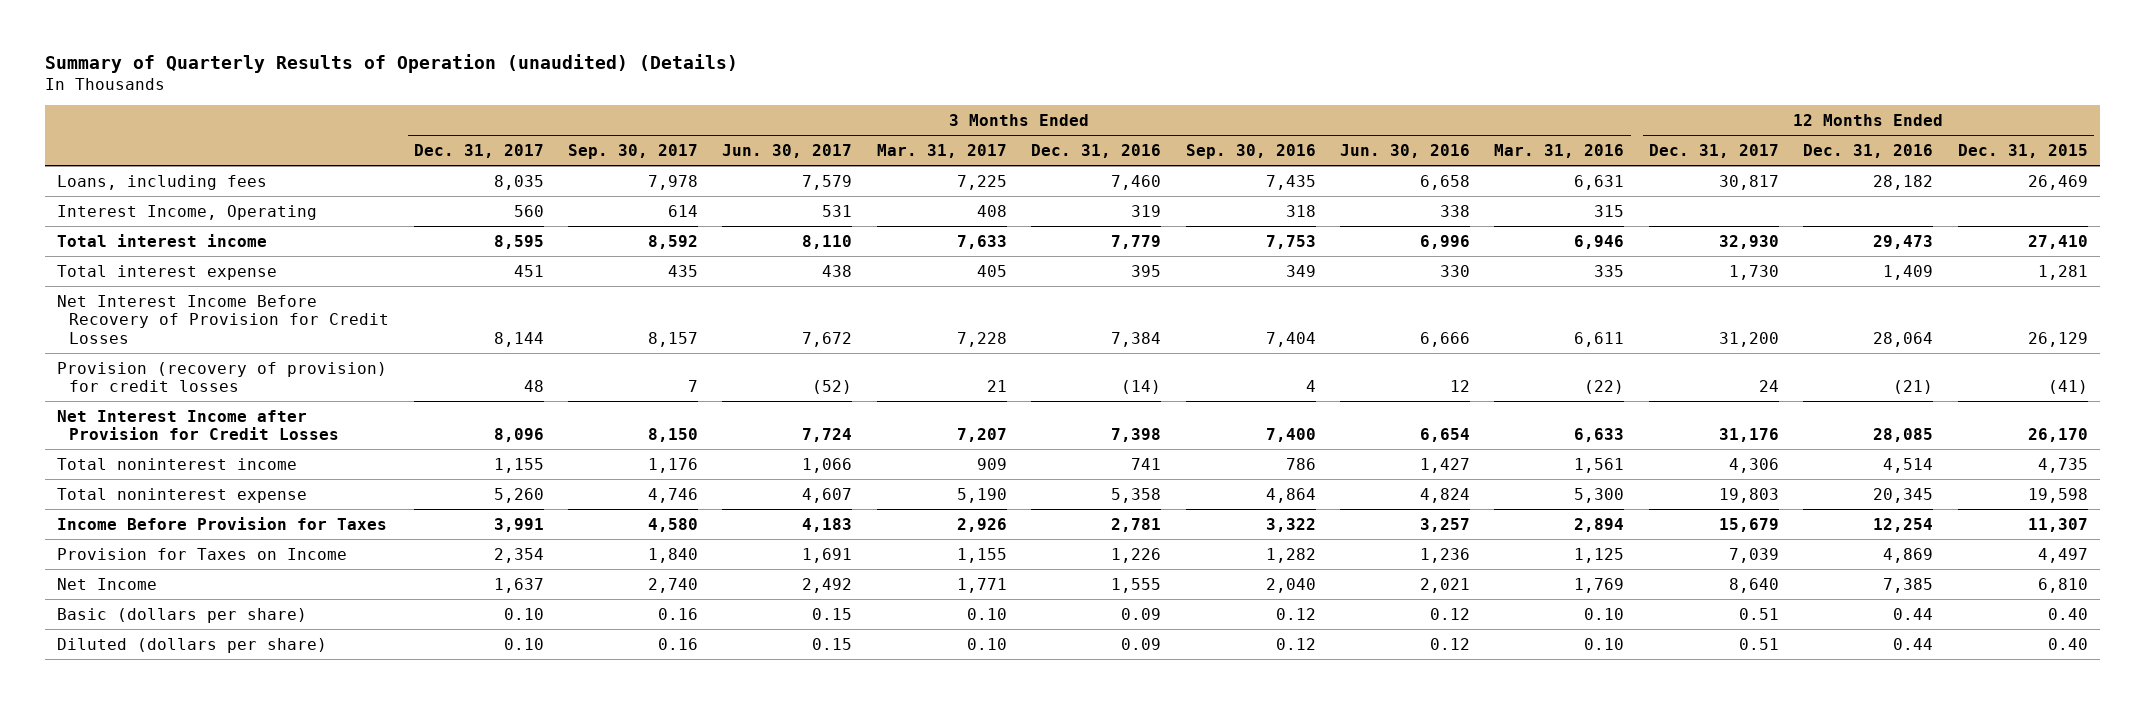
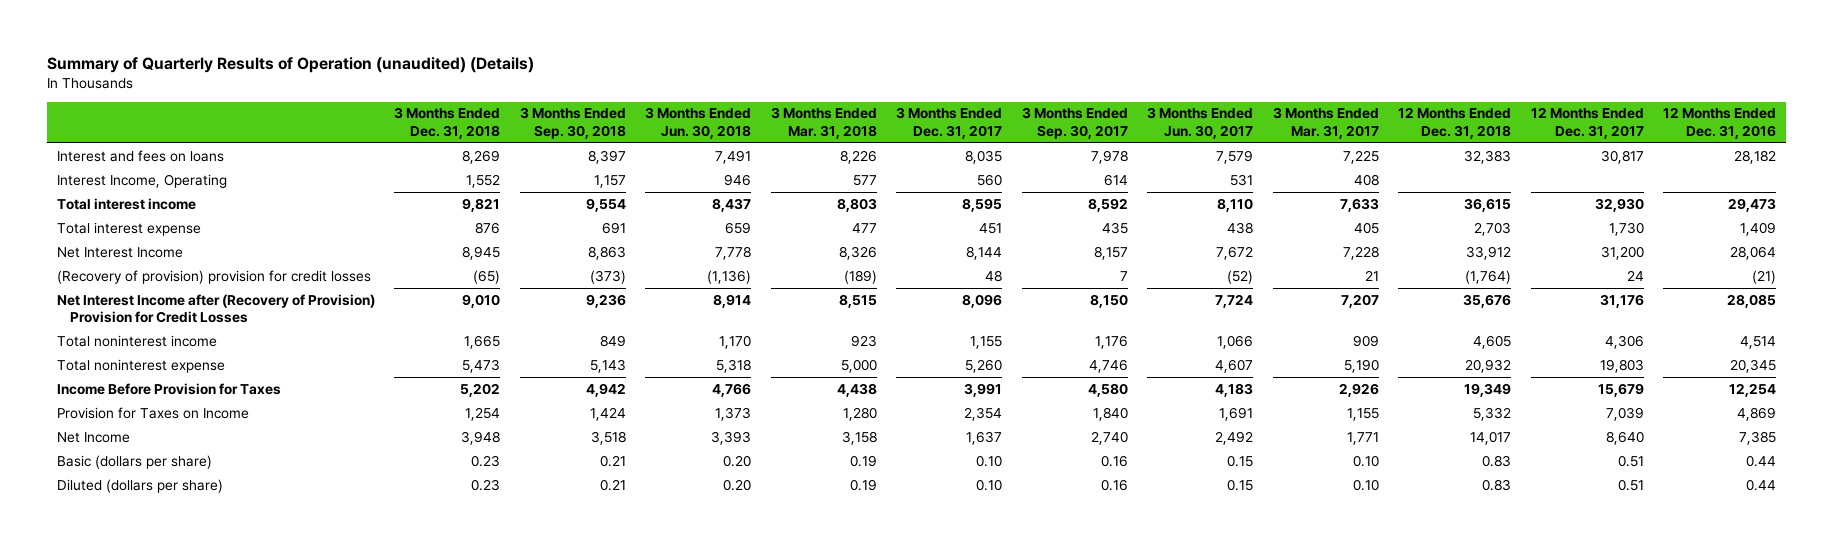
- | 3 Months Ended Dec. 31, 2017 | 3 Months Ended Sep. 30, 2017 | 3 Months Ended Jun. 30, 2017 | 3 Months Ended Mar. 31, 2017 | 3 Months Ended Dec. 31, 2016 | 3 Months Ended Sep. 30, 2016 | 3 Months Ended Jun. 30, 2016 | 3 Months Ended Mar. 31, 2016 | 12 Months Ended Dec. 31, 2017 | 12 Months Ended Dec. 31, 2016 | 12 Months Ended Dec. 31, 2015
+ | 3 Months Ended Dec. 31, 2018 | 3 Months Ended Sep. 30, 2018 | 3 Months Ended Jun. 30, 2018 | 3 Months Ended Mar. 31, 2018 | 3 Months Ended Dec. 31, 2017 | 3 Months Ended Sep. 30, 2017 | 3 Months Ended Jun. 30, 2017 | 3 Months Ended Mar. 31, 2017 | 12 Months Ended Dec. 31, 2018 | 12 Months Ended Dec. 31, 2017 | 12 Months Ended Dec. 31, 2016
- Loans, including fees | 8,035 | 7,978 | 7,579 | 7,225 | 7,460 | 7,435 | 6,658 | 6,631 | 30,817 | 28,182 | 26,469
+ Interest and fees on loans | 8,269 | 8,397 | 7,491 | 8,226 | 8,035 | 7,978 | 7,579 | 7,225 | 32,383 | 30,817 | 28,182
- Net Interest Income Before Recovery of Provision for Credit Losses | 8,144 | 8,157 | 7,672 | 7,228 | 7,384 | 7,404 | 6,666 | 6,611 | 31,200 | 28,064 | 26,129
- Provision (recovery of provision) for credit losses | 48 | 7 | (52) | 21 | (14) | 4 | 12 | (22) | 24 | (21) | (41)
- Net Interest Income after Provision for Credit Losses | 8,096 | 8,150 | 7,724 | 7,207 | 7,398 | 7,400 | 6,654 | 6,633 | 31,176 | 28,085 | 26,170
+ Net Interest Income | 8,945 | 8,863 | 7,778 | 8,326 | 8,144 | 8,157 | 7,672 | 7,228 | 33,912 | 31,200 | 28,064
+ (Recovery of provision) provision for credit losses | (65) | (373) | (1,136) | (189) | 48 | 7 | (52) | 21 | (1,764) | 24 | (21)
+ Net Interest Income after (Recovery of Provision) Provision for Credit Losses | 9,010 | 9,236 | 8,914 | 8,515 | 8,096 | 8,150 | 7,724 | 7,207 | 35,676 | 31,176 | 28,085

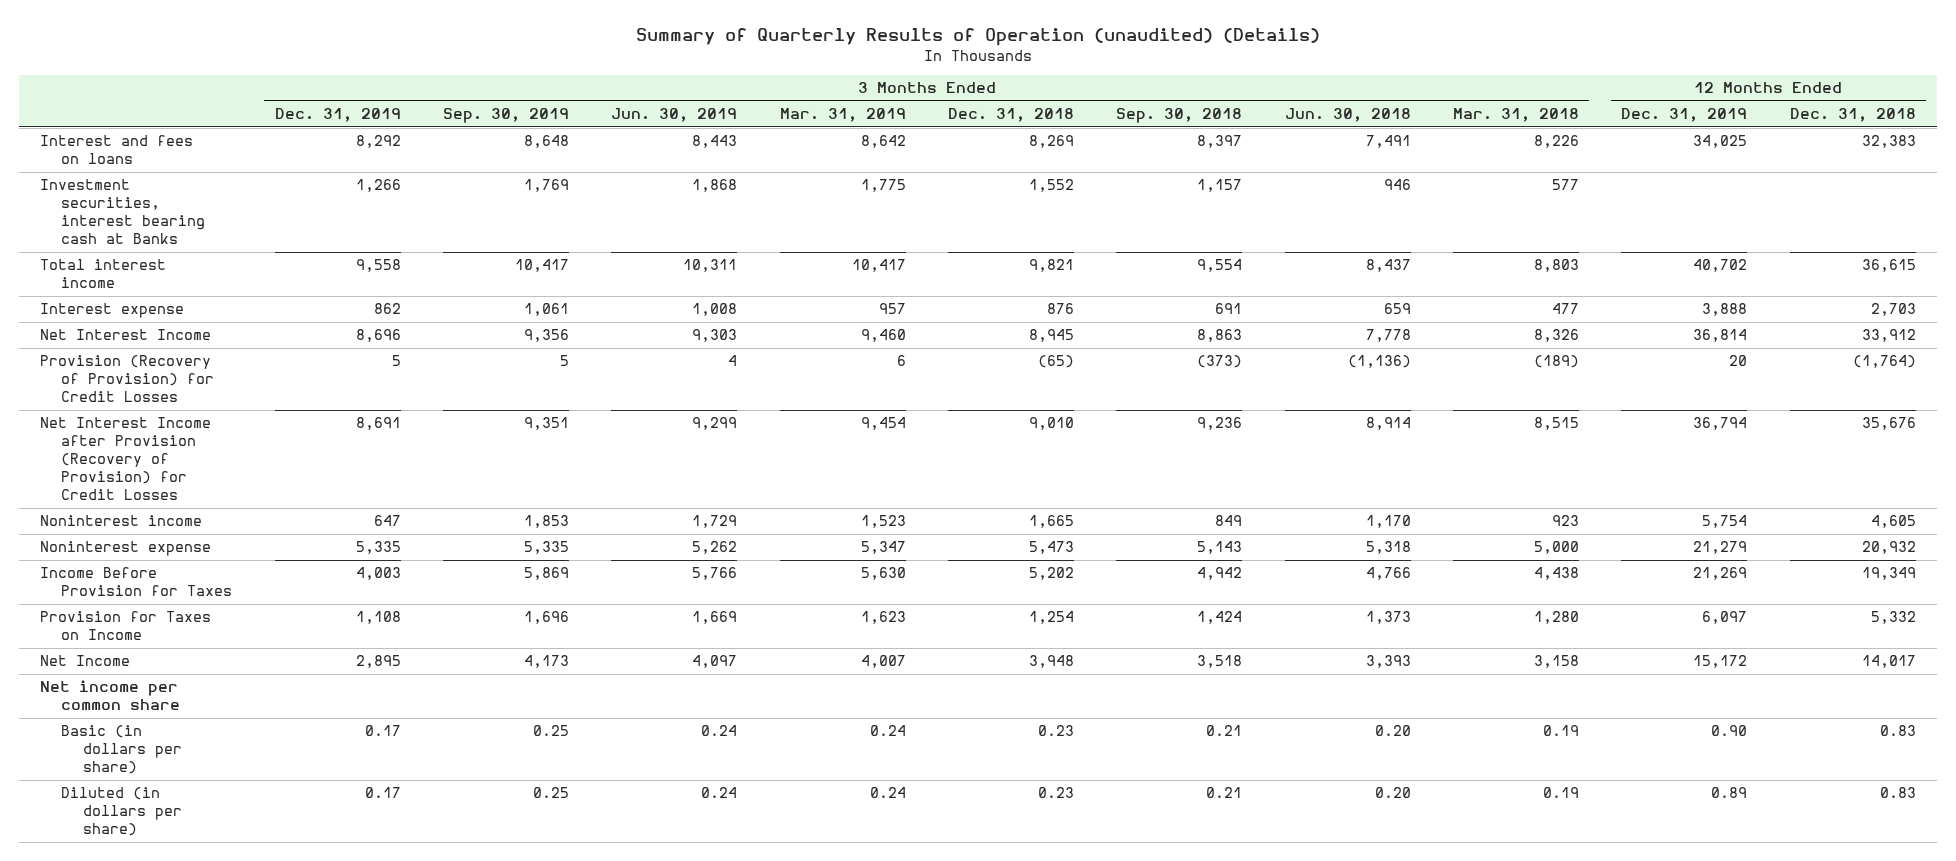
- | 3 Months Ended Dec. 31, 2018 | 3 Months Ended Sep. 30, 2018 | 3 Months Ended Jun. 30, 2018 | 3 Months Ended Mar. 31, 2018 | 3 Months Ended Dec. 31, 2017 | 3 Months Ended Sep. 30, 2017 | 3 Months Ended Jun. 30, 2017 | 3 Months Ended Mar. 31, 2017 | 12 Months Ended Dec. 31, 2018 | 12 Months Ended Dec. 31, 2017 | 12 Months Ended Dec. 31, 2016
+ | 3 Months Ended Dec. 31, 2019 | 3 Months Ended Sep. 30, 2019 | 3 Months Ended Jun. 30, 2019 | 3 Months Ended Mar. 31, 2019 | 3 Months Ended Dec. 31, 2018 | 3 Months Ended Sep. 30, 2018 | 3 Months Ended Jun. 30, 2018 | 3 Months Ended Mar. 31, 2018 | 12 Months Ended Dec. 31, 2019 | 12 Months Ended Dec. 31, 2018
- Interest Income, Operating | 1,552 | 1,157 | 946 | 577 | 560 | 614 | 531 | 408 | | |
+ Investment securities, interest bearing cash at Banks | 1,266 | 1,769 | 1,868 | 1,775 | 1,552 | 1,157 | 946 | 577 | |
- Total interest expense | 876 | 691 | 659 | 477 | 451 | 435 | 438 | 405 | 2,703 | 1,730 | 1,409
+ Interest expense | 862 | 1,061 | 1,008 | 957 | 876 | 691 | 659 | 477 | 3,888 | 2,703
- (Recovery of provision) provision for credit losses | (65) | (373) | (1,136) | (189) | 48 | 7 | (52) | 21 | (1,764) | 24 | (21)
- Net Interest Income after (Recovery of Provision) Provision for Credit Losses | 9,010 | 9,236 | 8,914 | 8,515 | 8,096 | 8,150 | 7,724 | 7,207 | 35,676 | 31,176 | 28,085
- Total noninterest income | 1,665 | 849 | 1,170 | 923 | 1,155 | 1,176 | 1,066 | 909 | 4,605 | 4,306 | 4,514
- Total noninterest expense | 5,473 | 5,143 | 5,318 | 5,000 | 5,260 | 4,746 | 4,607 | 5,190 | 20,932 | 19,803 | 20,345
+ Provision (Recovery of Provision) for Credit Losses | 5 | 5 | 4 | 6 | (65) | (373) | (1,136) | (189) | 20 | (1,764)
+ Net Interest Income after Provision (Recovery of Provision) for Credit Losses | 8,691 | 9,351 | 9,299 | 9,454 | 9,010 | 9,236 | 8,914 | 8,515 | 36,794 | 35,676
+ Noninterest income | 647 | 1,853 | 1,729 | 1,523 | 1,665 | 849 | 1,170 | 923 | 5,754 | 4,605
+ Noninterest expense | 5,335 | 5,335 | 5,262 | 5,347 | 5,473 | 5,143 | 5,318 | 5,000 | 21,279 | 20,932
- Basic (dollars per share) | 0.23 | 0.21 | 0.20 | 0.19 | 0.10 | 0.16 | 0.15 | 0.10 | 0.83 | 0.51 | 0.44
- Diluted (dollars per share) | 0.23 | 0.21 | 0.20 | 0.19 | 0.10 | 0.16 | 0.15 | 0.10 | 0.83 | 0.51 | 0.44
+ Net income per common share
+ Basic (in dollars per share) | 0.17 | 0.25 | 0.24 | 0.24 | 0.23 | 0.21 | 0.20 | 0.19 | 0.90 | 0.83
+ Diluted (in dollars per share) | 0.17 | 0.25 | 0.24 | 0.24 | 0.23 | 0.21 | 0.20 | 0.19 | 0.89 | 0.83

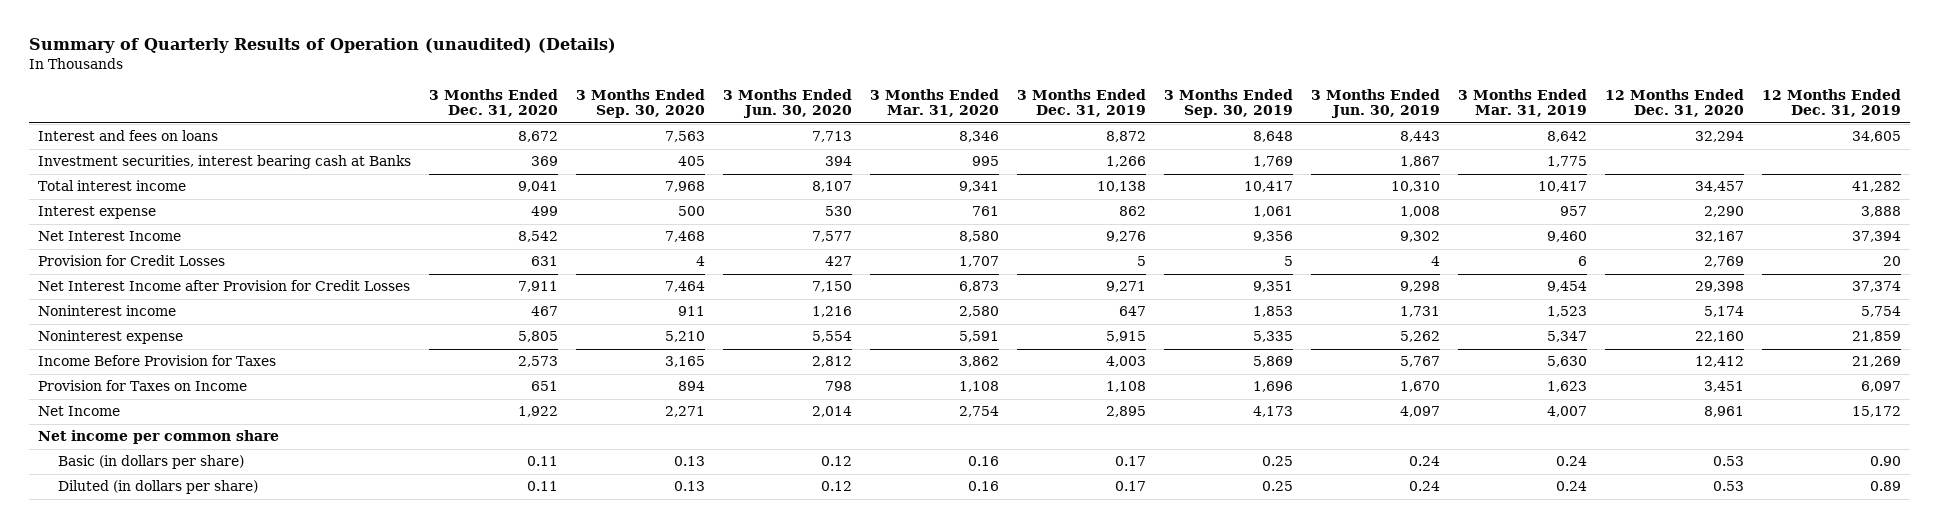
- | 3 Months Ended Dec. 31, 2019 | 3 Months Ended Sep. 30, 2019 | 3 Months Ended Jun. 30, 2019 | 3 Months Ended Mar. 31, 2019 | 3 Months Ended Dec. 31, 2018 | 3 Months Ended Sep. 30, 2018 | 3 Months Ended Jun. 30, 2018 | 3 Months Ended Mar. 31, 2018 | 12 Months Ended Dec. 31, 2019 | 12 Months Ended Dec. 31, 2018
+ | 3 Months Ended Dec. 31, 2020 | 3 Months Ended Sep. 30, 2020 | 3 Months Ended Jun. 30, 2020 | 3 Months Ended Mar. 31, 2020 | 3 Months Ended Dec. 31, 2019 | 3 Months Ended Sep. 30, 2019 | 3 Months Ended Jun. 30, 2019 | 3 Months Ended Mar. 31, 2019 | 12 Months Ended Dec. 31, 2020 | 12 Months Ended Dec. 31, 2019
- Interest and fees on loans | 8,292 | 8,648 | 8,443 | 8,642 | 8,269 | 8,397 | 7,491 | 8,226 | 34,025 | 32,383
- Investment securities, interest bearing cash at Banks | 1,266 | 1,769 | 1,868 | 1,775 | 1,552 | 1,157 | 946 | 577 | |
- Total interest income | 9,558 | 10,417 | 10,311 | 10,417 | 9,821 | 9,554 | 8,437 | 8,803 | 40,702 | 36,615
+ Interest and fees on loans | 8,672 | 7,563 | 7,713 | 8,346 | 8,872 | 8,648 | 8,443 | 8,642 | 32,294 | 34,605
+ Investment securities, interest bearing cash at Banks | 369 | 405 | 394 | 995 | 1,266 | 1,769 | 1,867 | 1,775 | |
+ Total interest income | 9,041 | 7,968 | 8,107 | 9,341 | 10,138 | 10,417 | 10,310 | 10,417 | 34,457 | 41,282
- Net Interest Income | 8,696 | 9,356 | 9,303 | 9,460 | 8,945 | 8,863 | 7,778 | 8,326 | 36,814 | 33,912
- Provision (Recovery of Provision) for Credit Losses | 5 | 5 | 4 | 6 | (65) | (373) | (1,136) | (189) | 20 | (1,764)
- Net Interest Income after Provision (Recovery of Provision) for Credit Losses | 8,691 | 9,351 | 9,299 | 9,454 | 9,010 | 9,236 | 8,914 | 8,515 | 36,794 | 35,676
- Noninterest income | 647 | 1,853 | 1,729 | 1,523 | 1,665 | 849 | 1,170 | 923 | 5,754 | 4,605
- Noninterest expense | 5,335 | 5,335 | 5,262 | 5,347 | 5,473 | 5,143 | 5,318 | 5,000 | 21,279 | 20,932
- Income Before Provision for Taxes | 4,003 | 5,869 | 5,766 | 5,630 | 5,202 | 4,942 | 4,766 | 4,438 | 21,269 | 19,349
- Provision for Taxes on Income | 1,108 | 1,696 | 1,669 | 1,623 | 1,254 | 1,424 | 1,373 | 1,280 | 6,097 | 5,332
+ Net Interest Income | 8,542 | 7,468 | 7,577 | 8,580 | 9,276 | 9,356 | 9,302 | 9,460 | 32,167 | 37,394
+ Provision for Credit Losses | 631 | 4 | 427 | 1,707 | 5 | 5 | 4 | 6 | 2,769 | 20
+ Net Interest Income after Provision for Credit Losses | 7,911 | 7,464 | 7,150 | 6,873 | 9,271 | 9,351 | 9,298 | 9,454 | 29,398 | 37,374
+ Noninterest income | 467 | 911 | 1,216 | 2,580 | 647 | 1,853 | 1,731 | 1,523 | 5,174 | 5,754
+ Noninterest expense | 5,805 | 5,210 | 5,554 | 5,591 | 5,915 | 5,335 | 5,262 | 5,347 | 22,160 | 21,859
+ Income Before Provision for Taxes | 2,573 | 3,165 | 2,812 | 3,862 | 4,003 | 5,869 | 5,767 | 5,630 | 12,412 | 21,269
+ Provision for Taxes on Income | 651 | 894 | 798 | 1,108 | 1,108 | 1,696 | 1,670 | 1,623 | 3,451 | 6,097

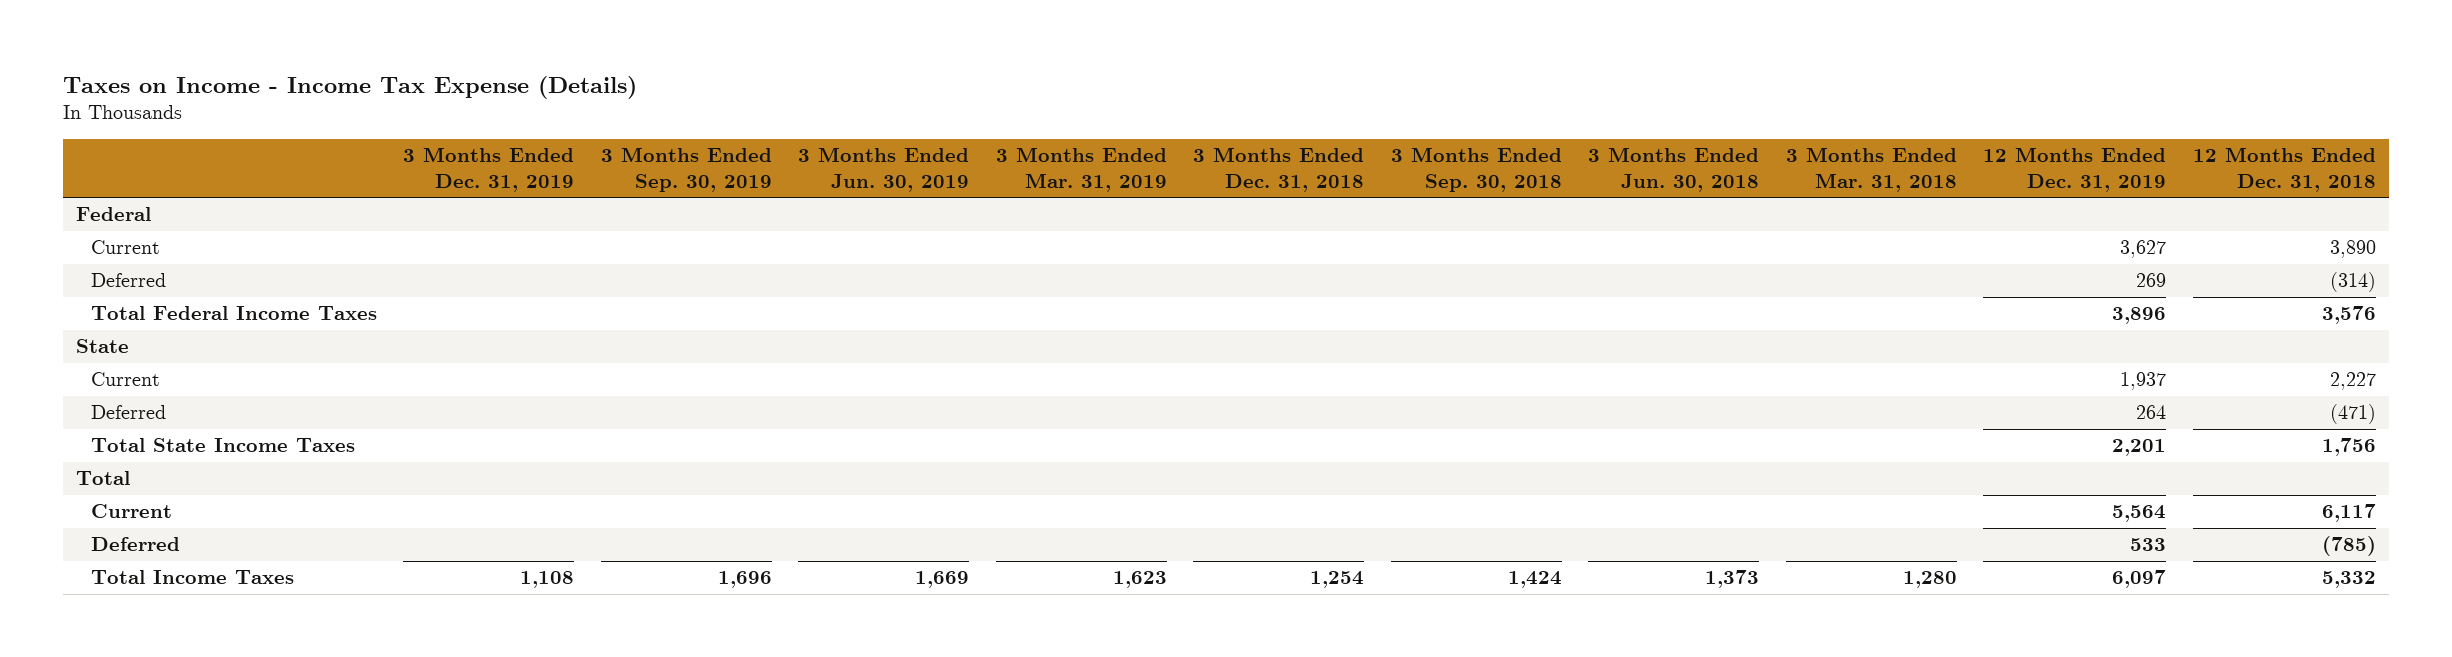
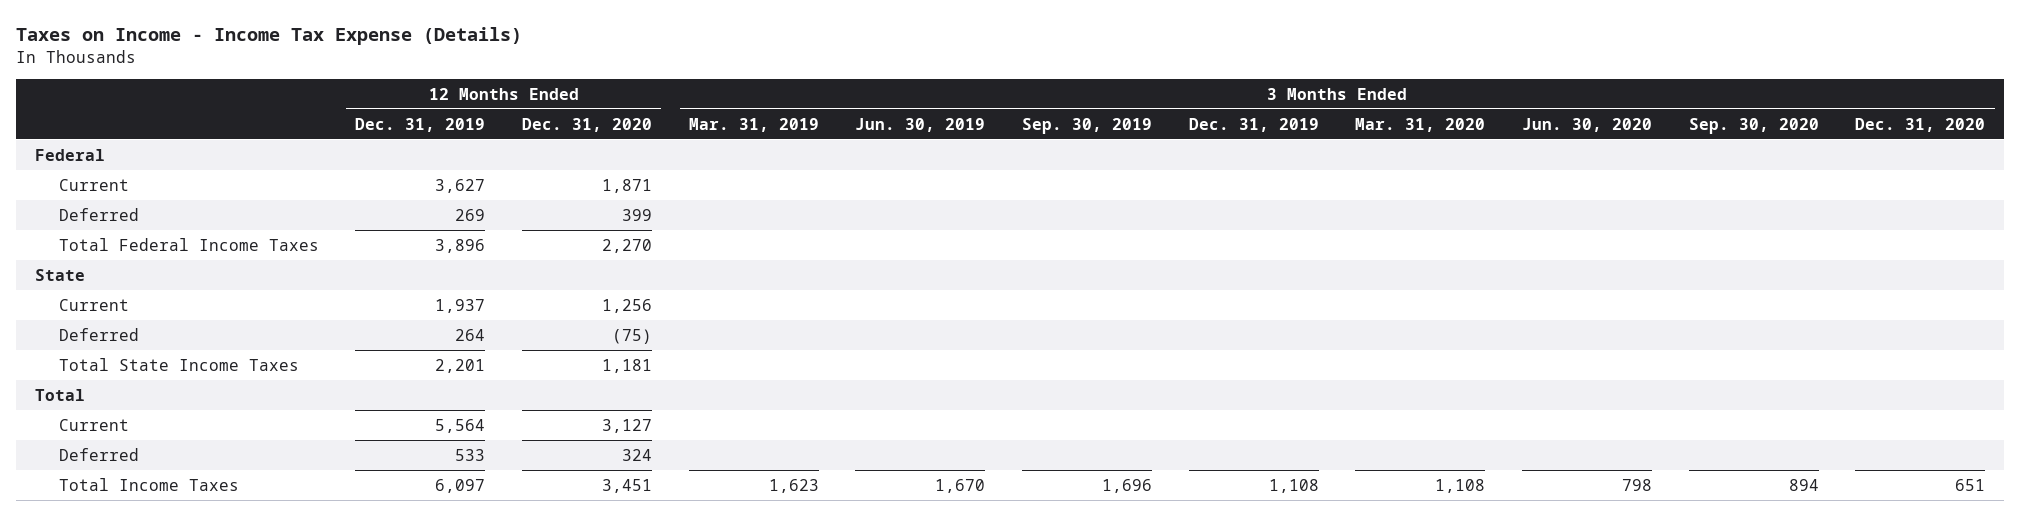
- | 3 Months Ended Dec. 31, 2019 | 3 Months Ended Sep. 30, 2019 | 3 Months Ended Jun. 30, 2019 | 3 Months Ended Mar. 31, 2019 | 3 Months Ended Dec. 31, 2018 | 3 Months Ended Sep. 30, 2018 | 3 Months Ended Jun. 30, 2018 | 3 Months Ended Mar. 31, 2018 | 12 Months Ended Dec. 31, 2019 | 12 Months Ended Dec. 31, 2018
+ | 12 Months Ended Dec. 31, 2019 | 12 Months Ended Dec. 31, 2020 | 3 Months Ended Mar. 31, 2019 | 3 Months Ended Jun. 30, 2019 | 3 Months Ended Sep. 30, 2019 | 3 Months Ended Dec. 31, 2019 | 3 Months Ended Mar. 31, 2020 | 3 Months Ended Jun. 30, 2020 | 3 Months Ended Sep. 30, 2020 | 3 Months Ended Dec. 31, 2020
- Total Income Taxes | 1,108 | 1,696 | 1,669 | 1,623 | 1,254 | 1,424 | 1,373 | 1,280 | 6,097 | 5,332
+ Total Income Taxes | 6,097 | 3,451 | 1,623 | 1,670 | 1,696 | 1,108 | 1,108 | 798 | 894 | 651

